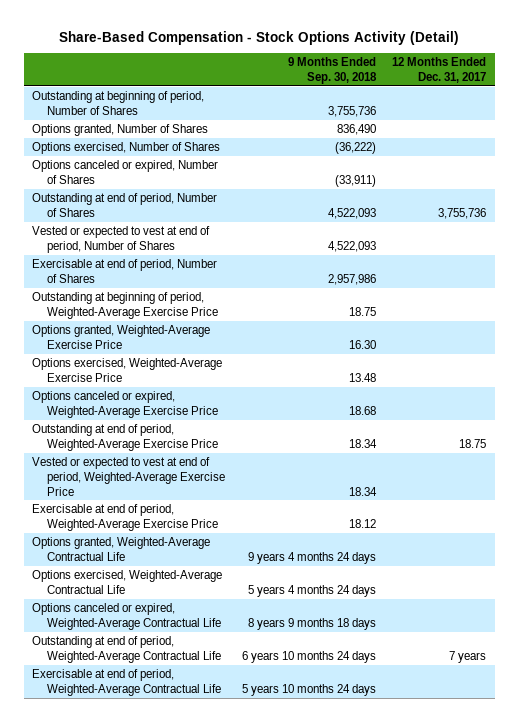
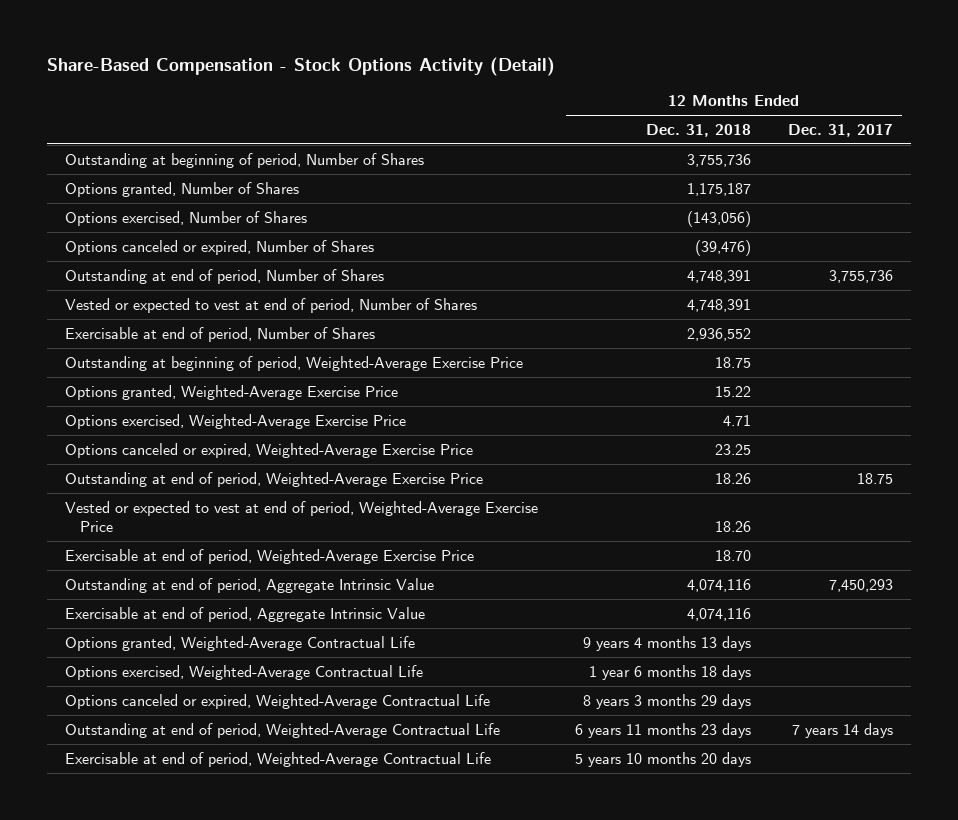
- | 9 Months Ended Sep. 30, 2018 | 12 Months Ended Dec. 31, 2017
+ | 12 Months Ended Dec. 31, 2018 | 12 Months Ended Dec. 31, 2017
+ Outstanding at end of period, Aggregate Intrinsic Value | 4,074,116 | 7,450,293
+ Exercisable at end of period, Aggregate Intrinsic Value | 4,074,116 |
- Outstanding at end of period, Weighted-Average Contractual Life | 6 years 10 months 24 days | 7 years
+ Outstanding at end of period, Weighted-Average Contractual Life | 6 years 11 months 23 days | 7 years 14 days

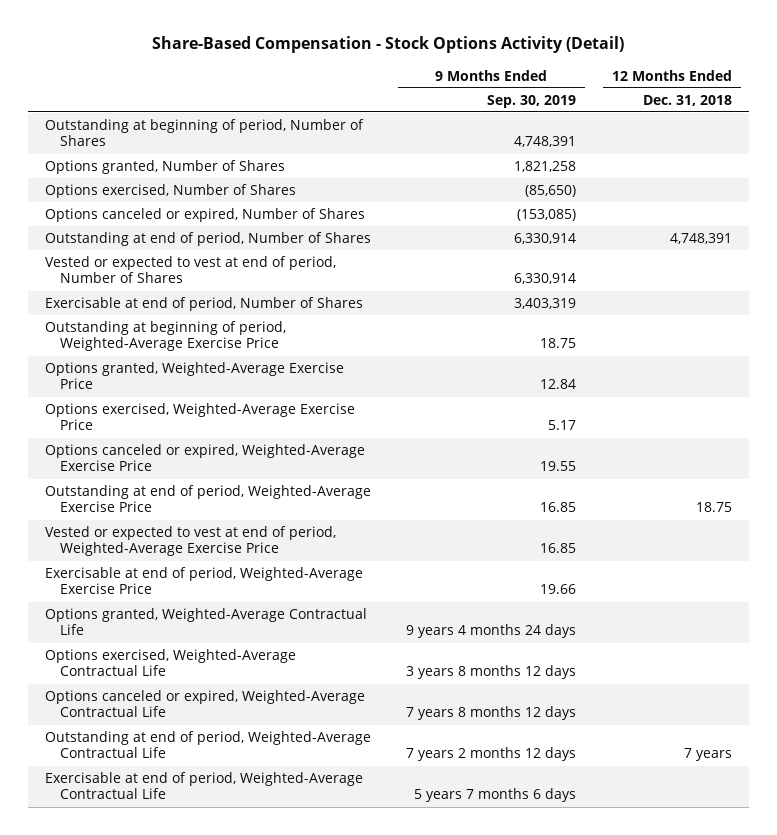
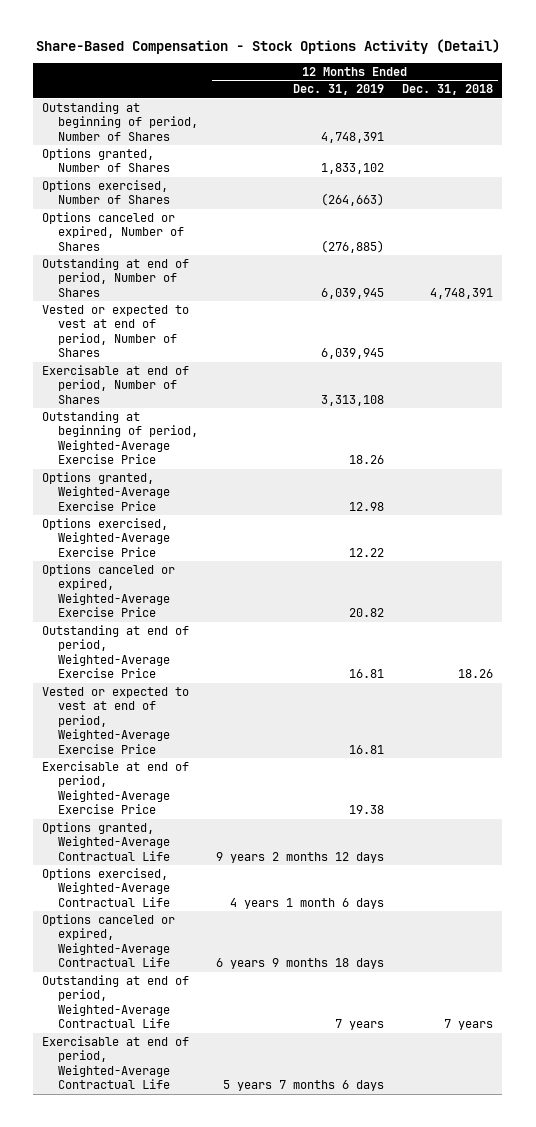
- | 9 Months Ended Sep. 30, 2019 | 12 Months Ended Dec. 31, 2018
+ | 12 Months Ended Dec. 31, 2019 | 12 Months Ended Dec. 31, 2018
- Outstanding at end of period, Weighted-Average Exercise Price | 16.85 | 18.75
+ Outstanding at end of period, Weighted-Average Exercise Price | 16.81 | 18.26

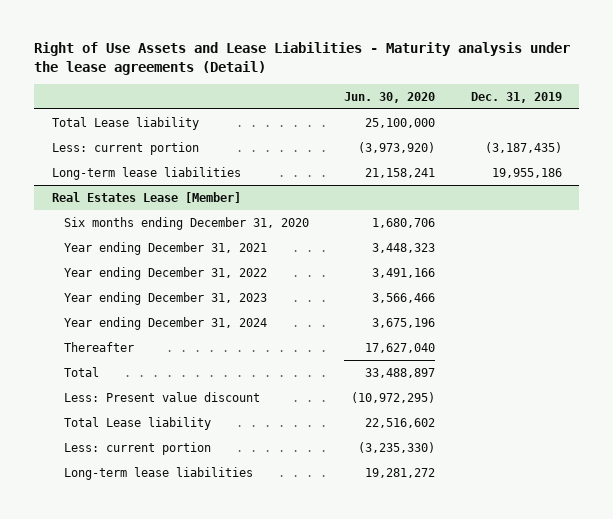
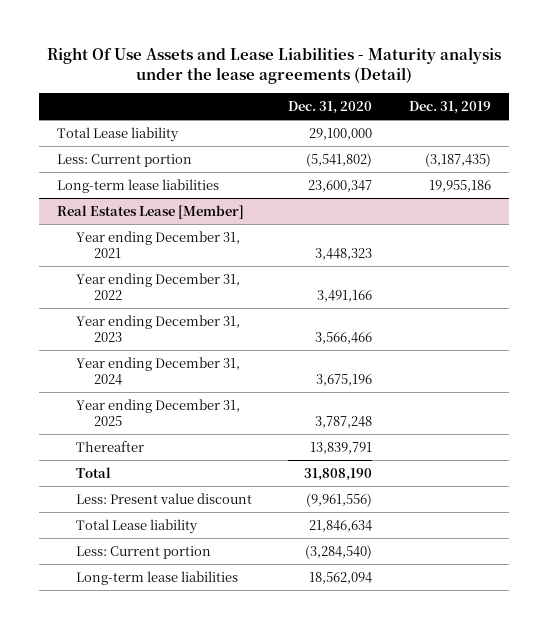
- Right of Use Assets and Lease Liabilities - Maturity analysis under the lease agreements (Detail)
+ Right Of Use Assets and Lease Liabilities - Maturity analysis under the lease agreements (Detail)
- | Jun. 30, 2020 | Dec. 31, 2019
+ | Dec. 31, 2020 | Dec. 31, 2019
- Less: current portion | (3,973,920) | (3,187,435)
+ Less: Current portion | (5,541,802) | (3,187,435)
@ Real Estates Lease [Member]
- Six months ending December 31, 2020 | 1,680,706 |
+ Year ending December 31, 2025 | 3,787,248 |
- Less: current portion | (3,235,330) |
+ Less: Current portion | (3,284,540) |

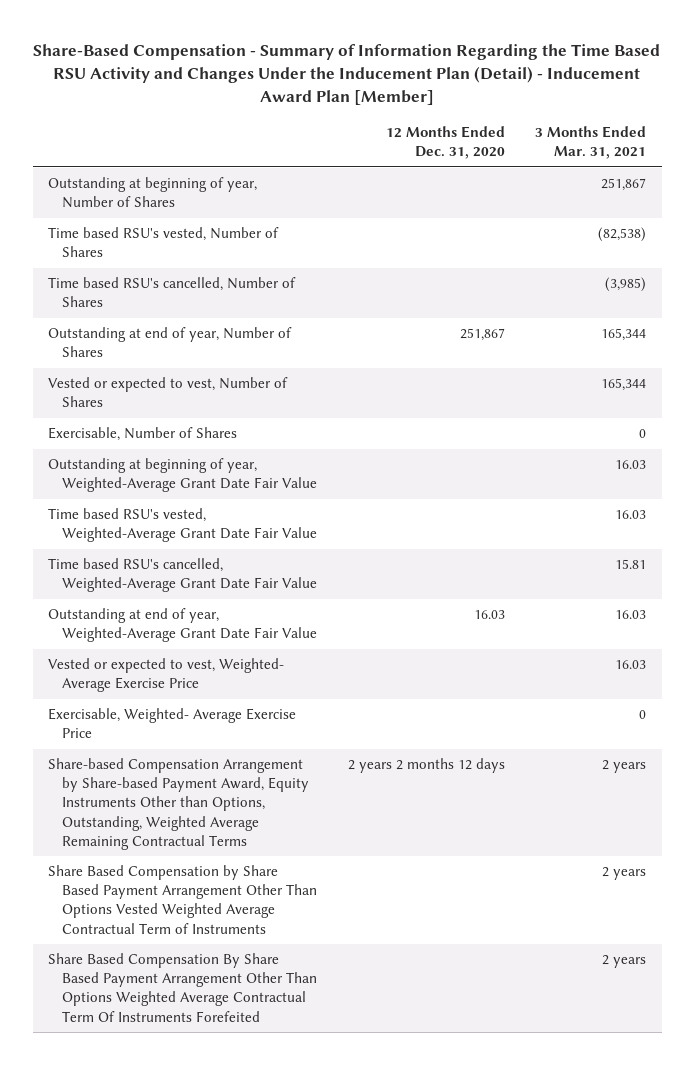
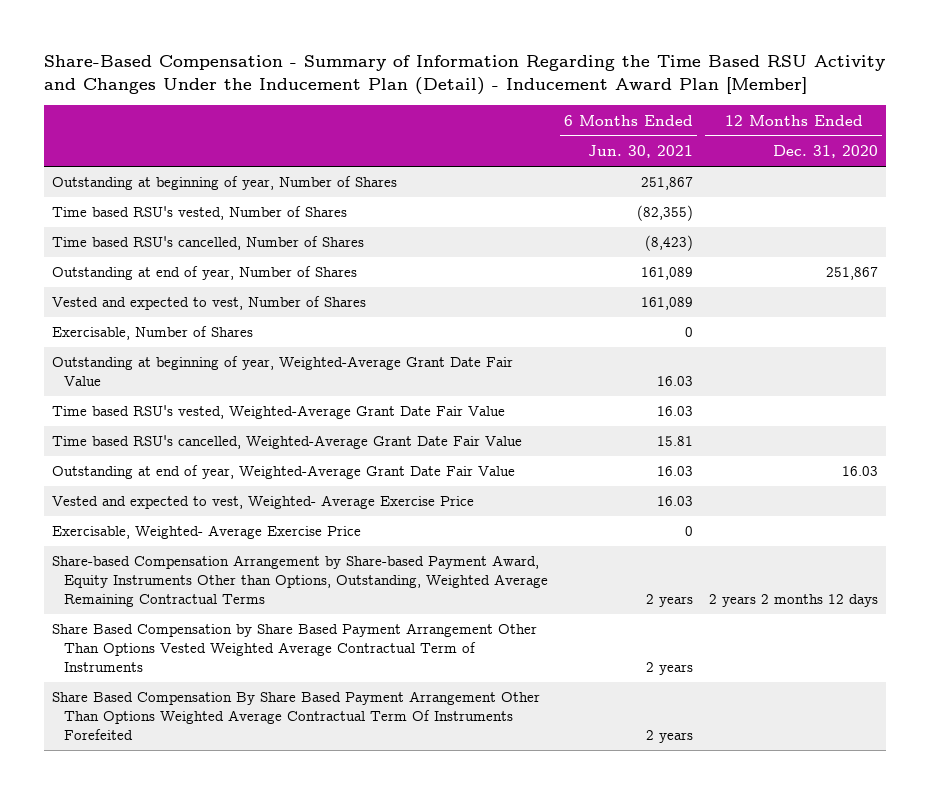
- | 12 Months Ended Dec. 31, 2020 | 3 Months Ended Mar. 31, 2021
+ | 6 Months Ended Jun. 30, 2021 | 12 Months Ended Dec. 31, 2020
- Vested or expected to vest, Number of Shares | | 165,344
+ Vested and expected to vest, Number of Shares | 161,089 |
- Vested or expected to vest, Weighted- Average Exercise Price | | 16.03
+ Vested and expected to vest, Weighted- Average Exercise Price | 16.03 |

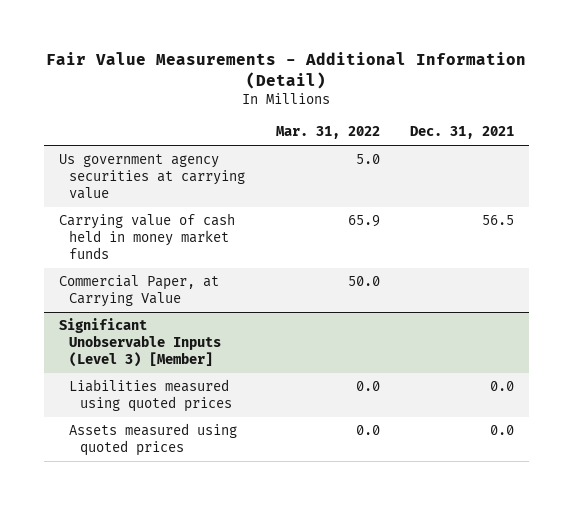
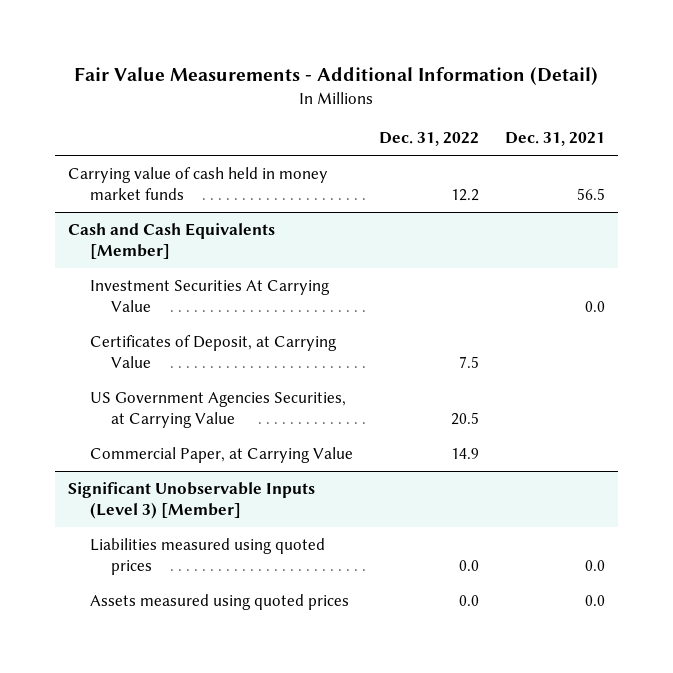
- | Mar. 31, 2022 | Dec. 31, 2021
+ | Dec. 31, 2022 | Dec. 31, 2021
- Us government agency securities at carrying value | 5.0 |
- Commercial Paper, at Carrying Value | 50.0 |
+ Cash and Cash Equivalents [Member]
+ Investment Securities At Carrying Value | | 0.0
+ Certificates of Deposit, at Carrying Value | 7.5 |
+ US Government Agencies Securities, at Carrying Value | 20.5 |
+ Commercial Paper, at Carrying Value | 14.9 |

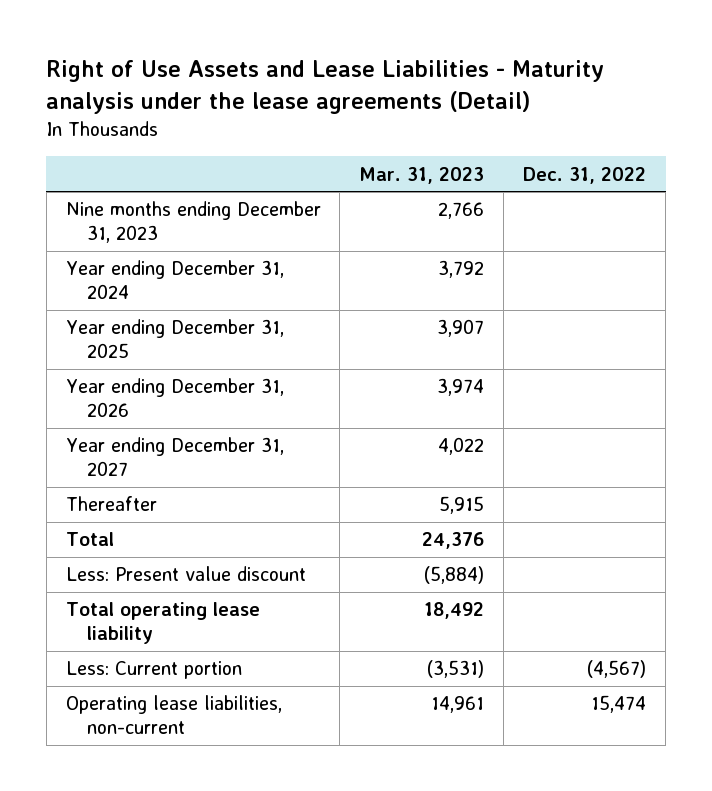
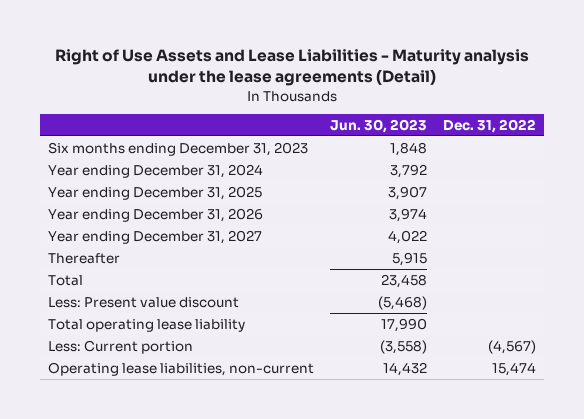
- | Mar. 31, 2023 | Dec. 31, 2022
+ | Jun. 30, 2023 | Dec. 31, 2022
- Nine months ending December 31, 2023 | 2,766 |
+ Six months ending December 31, 2023 | 1,848 |

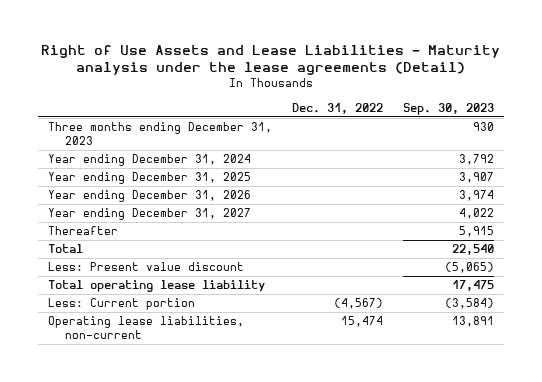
- | Jun. 30, 2023 | Dec. 31, 2022
+ | Dec. 31, 2022 | Sep. 30, 2023
- Six months ending December 31, 2023 | 1,848 |
+ Three months ending December 31, 2023 | | 930

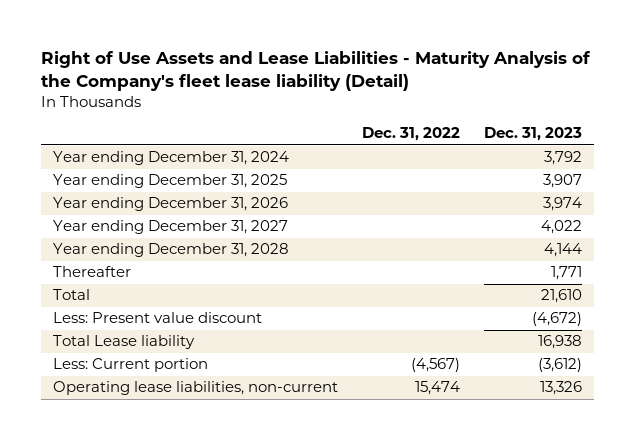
- Right of Use Assets and Lease Liabilities - Maturity analysis under the lease agreements (Detail)
+ Right of Use Assets and Lease Liabilities - Maturity Analysis of the Company's fleet lease liability (Detail)
- | Dec. 31, 2022 | Sep. 30, 2023
+ | Dec. 31, 2022 | Dec. 31, 2023
- Three months ending December 31, 2023 | | 930
+ Year ending December 31, 2028 | | 4,144
- Total operating lease liability | | 17,475
+ Total Lease liability | | 16,938

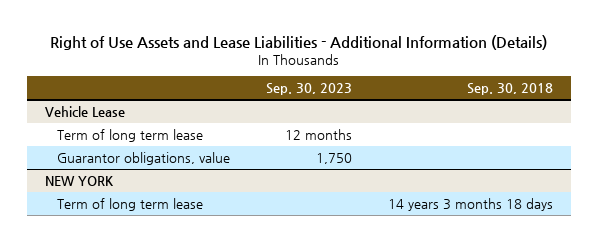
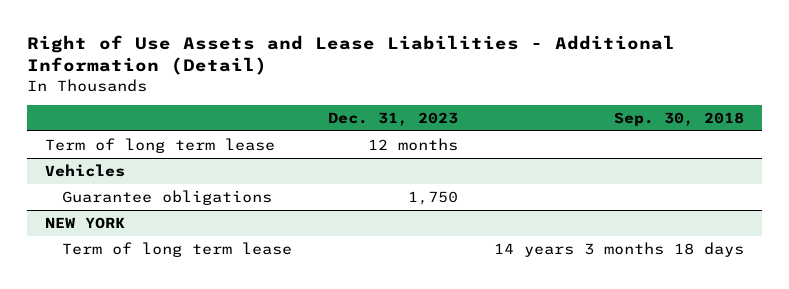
- Right of Use Assets and Lease Liabilities - Additional Information (Details)
+ Right of Use Assets and Lease Liabilities - Additional Information (Detail)
- | Sep. 30, 2023 | Sep. 30, 2018
+ | Dec. 31, 2023 | Sep. 30, 2018
- Vehicle Lease
- Term of long term lease | 12 months |
- Guarantor obligations, value | 1,750 |
+ Term of long term lease | 12 months |
+ Vehicles
+ Guarantee obligations | 1,750 |

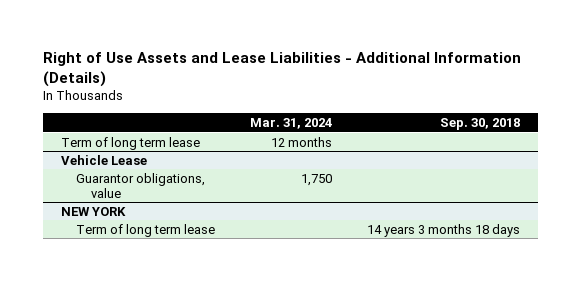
- Right of Use Assets and Lease Liabilities - Additional Information (Detail)
+ Right of Use Assets and Lease Liabilities - Additional Information (Details)
- | Dec. 31, 2023 | Sep. 30, 2018
+ | Mar. 31, 2024 | Sep. 30, 2018
- Vehicles
- Guarantee obligations | 1,750 |
+ Vehicle Lease
+ Guarantor obligations, value | 1,750 |

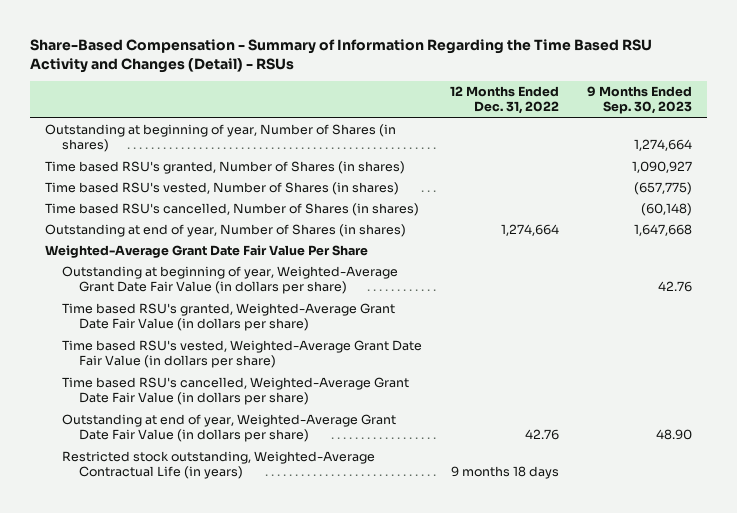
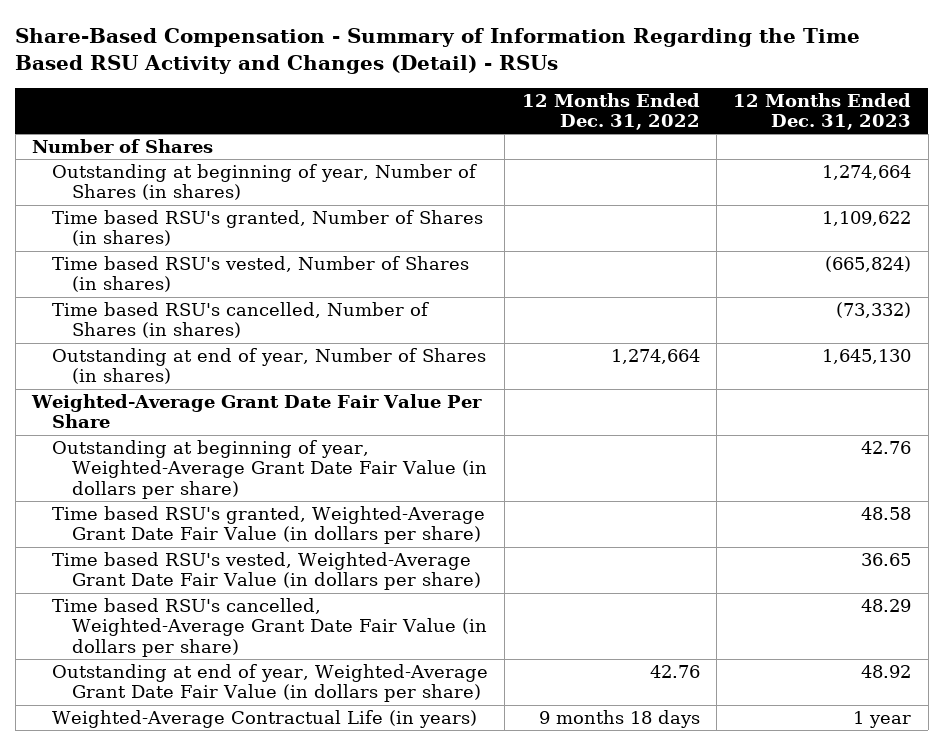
- | 12 Months Ended Dec. 31, 2022 | 9 Months Ended Sep. 30, 2023
+ | 12 Months Ended Dec. 31, 2022 | 12 Months Ended Dec. 31, 2023
+ Number of Shares
- Restricted stock outstanding, Weighted-Average Contractual Life (in years) | 9 months 18 days |
+ Weighted-Average Contractual Life (in years) | 9 months 18 days | 1 year

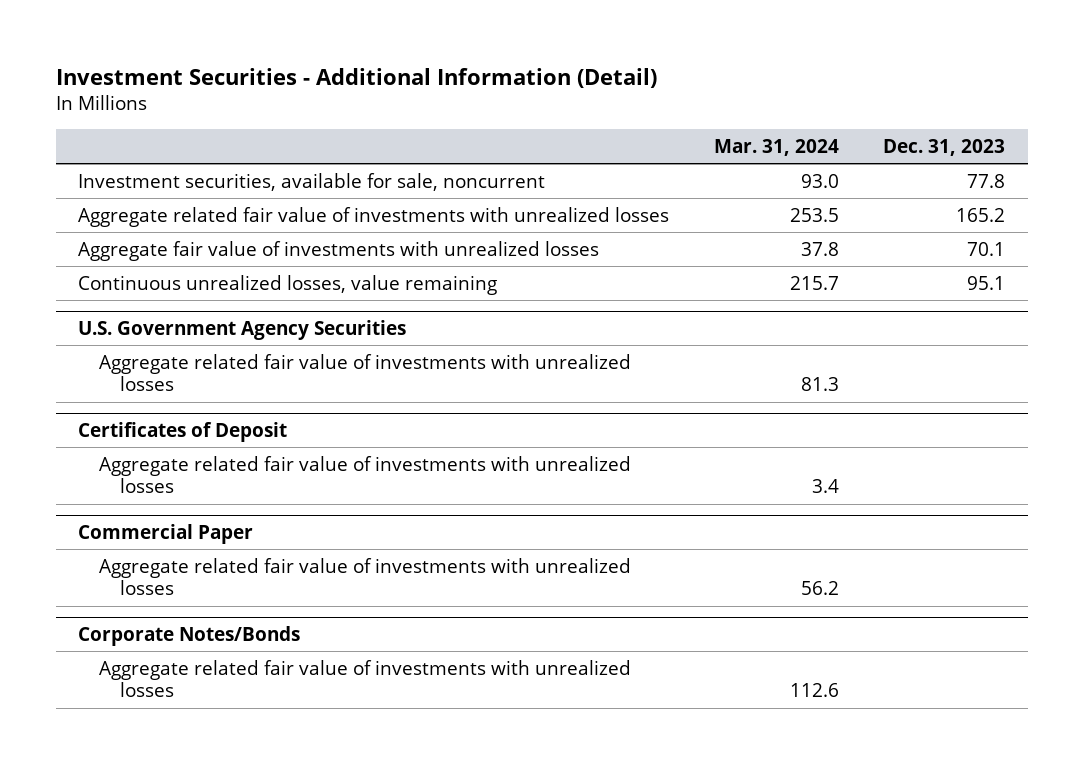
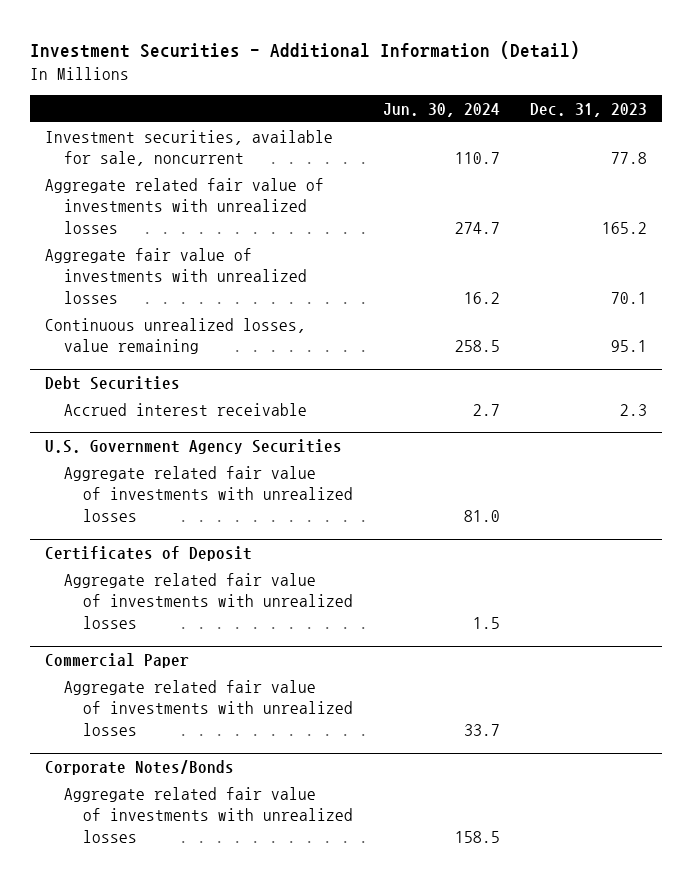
- | Mar. 31, 2024 | Dec. 31, 2023
+ | Jun. 30, 2024 | Dec. 31, 2023
+ Debt Securities
+ Accrued interest receivable | 2.7 | 2.3

